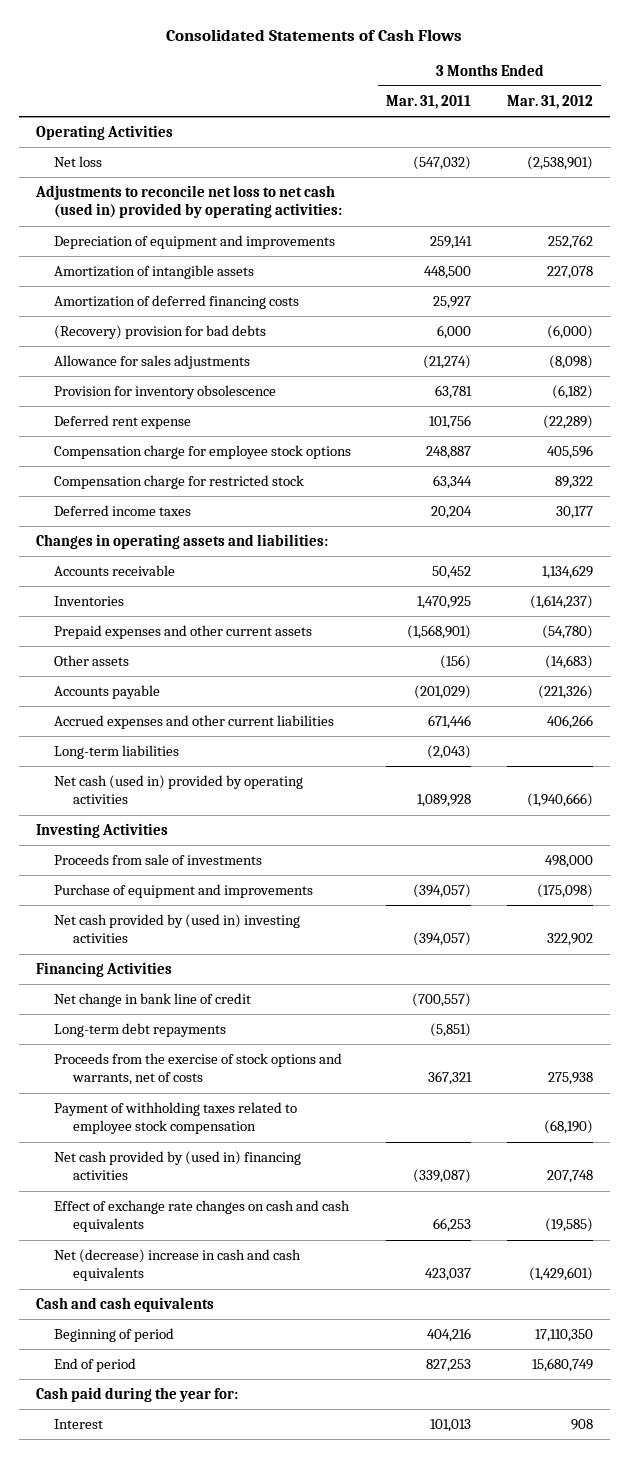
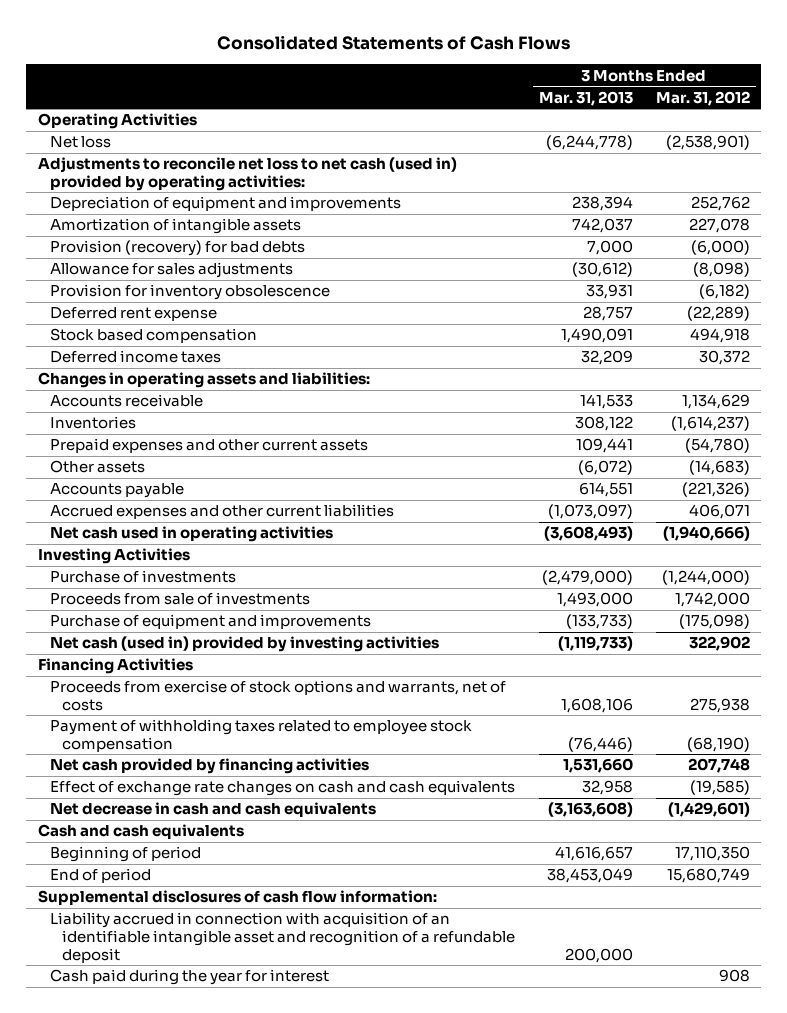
- | 3 Months Ended Mar. 31, 2011 | 3 Months Ended Mar. 31, 2012
+ | 3 Months Ended Mar. 31, 2013 | 3 Months Ended Mar. 31, 2012
- Amortization of deferred financing costs | 25,927 |
- (Recovery) provision for bad debts | 6,000 | (6,000)
+ Provision (recovery) for bad debts | 7,000 | (6,000)
- Compensation charge for employee stock options | 248,887 | 405,596
- Compensation charge for restricted stock | 63,344 | 89,322
- Deferred income taxes | 20,204 | 30,177
+ Stock based compensation | 1,490,091 | 494,918
+ Deferred income taxes | 32,209 | 30,372
- Accrued expenses and other current liabilities | 671,446 | 406,266
- Long-term liabilities | (2,043) |
- Net cash (used in) provided by operating activities | 1,089,928 | (1,940,666)
+ Accrued expenses and other current liabilities | (1,073,097) | 406,071
+ Net cash used in operating activities | (3,608,493) | (1,940,666)
- Proceeds from sale of investments | | 498,000
+ Purchase of investments | (2,479,000) | (1,244,000)
+ Proceeds from sale of investments | 1,493,000 | 1,742,000
- Net cash provided by (used in) investing activities | (394,057) | 322,902
+ Net cash (used in) provided by investing activities | (1,119,733) | 322,902
- Net change in bank line of credit | (700,557) |
- Long-term debt repayments | (5,851) |
- Proceeds from the exercise of stock options and warrants, net of costs | 367,321 | 275,938
+ Proceeds from exercise of stock options and warrants, net of costs | 1,608,106 | 275,938
- Net cash provided by (used in) financing activities | (339,087) | 207,748
+ Net cash provided by financing activities | 1,531,660 | 207,748
- Net (decrease) increase in cash and cash equivalents | 423,037 | (1,429,601)
+ Net decrease in cash and cash equivalents | (3,163,608) | (1,429,601)
- Cash paid during the year for:
- Interest | 101,013 | 908
+ Supplemental disclosures of cash flow information:
+ Liability accrued in connection with acquisition of an identifiable intangible asset and recognition of a refundable deposit | 200,000 |
+ Cash paid during the year for interest | | 908

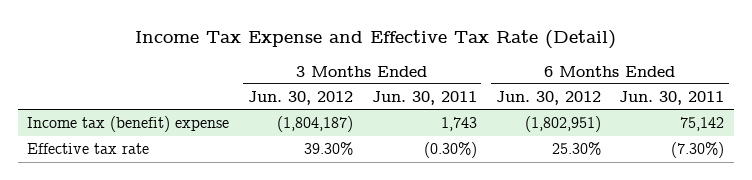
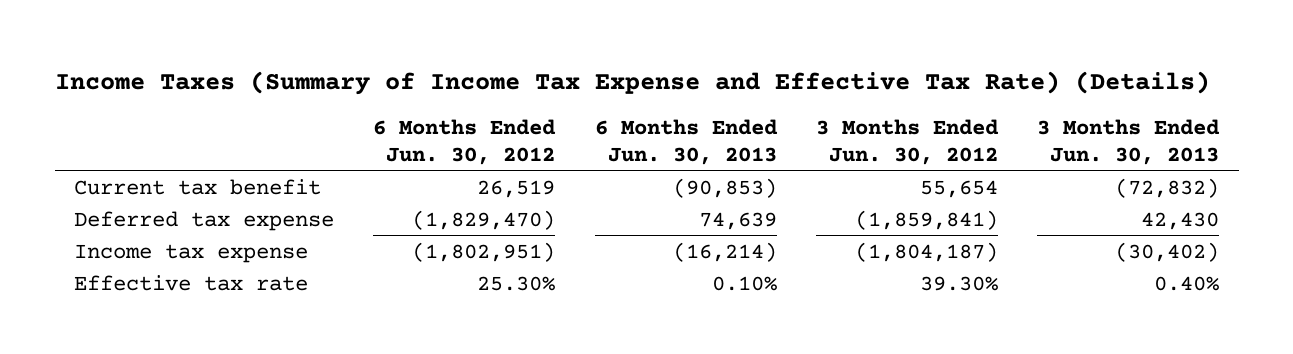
- Income Tax Expense and Effective Tax Rate (Detail)
+ Income Taxes (Summary of Income Tax Expense and Effective Tax Rate) (Details)
- | 3 Months Ended Jun. 30, 2012 | 3 Months Ended Jun. 30, 2011 | 6 Months Ended Jun. 30, 2012 | 6 Months Ended Jun. 30, 2011
+ | 6 Months Ended Jun. 30, 2012 | 6 Months Ended Jun. 30, 2013 | 3 Months Ended Jun. 30, 2012 | 3 Months Ended Jun. 30, 2013
- Income tax (benefit) expense | (1,804,187) | 1,743 | (1,802,951) | 75,142
+ Current tax benefit | 26,519 | (90,853) | 55,654 | (72,832)
+ Deferred tax expense | (1,829,470) | 74,639 | (1,859,841) | 42,430
+ Income tax expense | (1,802,951) | (16,214) | (1,804,187) | (30,402)

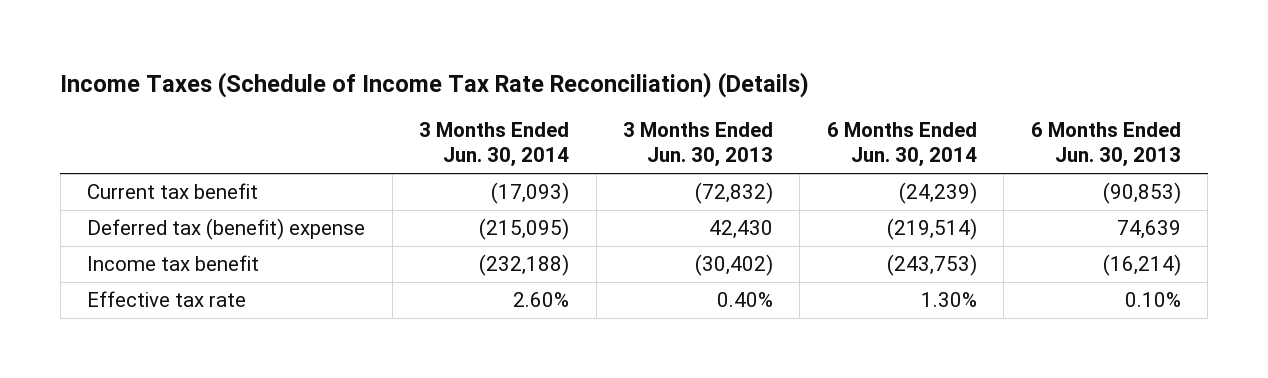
- Income Taxes (Summary of Income Tax Expense and Effective Tax Rate) (Details)
+ Income Taxes (Schedule of Income Tax Rate Reconciliation) (Details)
- | 6 Months Ended Jun. 30, 2012 | 6 Months Ended Jun. 30, 2013 | 3 Months Ended Jun. 30, 2012 | 3 Months Ended Jun. 30, 2013
+ | 3 Months Ended Jun. 30, 2014 | 3 Months Ended Jun. 30, 2013 | 6 Months Ended Jun. 30, 2014 | 6 Months Ended Jun. 30, 2013
- Deferred tax expense | (1,829,470) | 74,639 | (1,859,841) | 42,430
- Income tax expense | (1,802,951) | (16,214) | (1,804,187) | (30,402)
+ Deferred tax (benefit) expense | (215,095) | 42,430 | (219,514) | 74,639
+ Income tax benefit | (232,188) | (30,402) | (243,753) | (16,214)

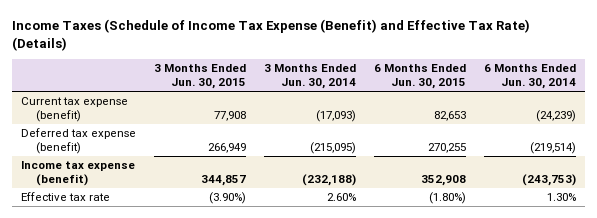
- Income Taxes (Schedule of Income Tax Rate Reconciliation) (Details)
+ Income Taxes (Schedule of Income Tax Expense (Benefit) and Effective Tax Rate) (Details)
- | 3 Months Ended Jun. 30, 2014 | 3 Months Ended Jun. 30, 2013 | 6 Months Ended Jun. 30, 2014 | 6 Months Ended Jun. 30, 2013
+ | 3 Months Ended Jun. 30, 2015 | 3 Months Ended Jun. 30, 2014 | 6 Months Ended Jun. 30, 2015 | 6 Months Ended Jun. 30, 2014
- Current tax benefit | (17,093) | (72,832) | (24,239) | (90,853)
- Deferred tax (benefit) expense | (215,095) | 42,430 | (219,514) | 74,639
- Income tax benefit | (232,188) | (30,402) | (243,753) | (16,214)
+ Current tax expense (benefit) | 77,908 | (17,093) | 82,653 | (24,239)
+ Deferred tax expense (benefit) | 266,949 | (215,095) | 270,255 | (219,514)
+ Income tax expense (benefit) | 344,857 | (232,188) | 352,908 | (243,753)

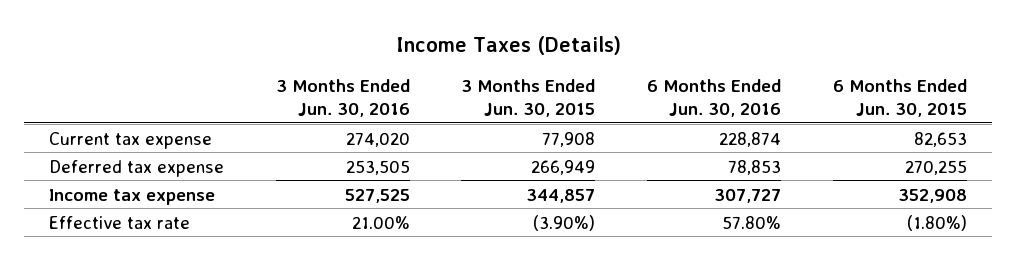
- Income Taxes (Schedule of Income Tax Expense (Benefit) and Effective Tax Rate) (Details)
+ Income Taxes (Details)
- | 3 Months Ended Jun. 30, 2015 | 3 Months Ended Jun. 30, 2014 | 6 Months Ended Jun. 30, 2015 | 6 Months Ended Jun. 30, 2014
+ | 3 Months Ended Jun. 30, 2016 | 3 Months Ended Jun. 30, 2015 | 6 Months Ended Jun. 30, 2016 | 6 Months Ended Jun. 30, 2015
- Current tax expense (benefit) | 77,908 | (17,093) | 82,653 | (24,239)
- Deferred tax expense (benefit) | 266,949 | (215,095) | 270,255 | (219,514)
- Income tax expense (benefit) | 344,857 | (232,188) | 352,908 | (243,753)
+ Current tax expense | 274,020 | 77,908 | 228,874 | 82,653
+ Deferred tax expense | 253,505 | 266,949 | 78,853 | 270,255
+ Income tax expense | 527,525 | 344,857 | 307,727 | 352,908

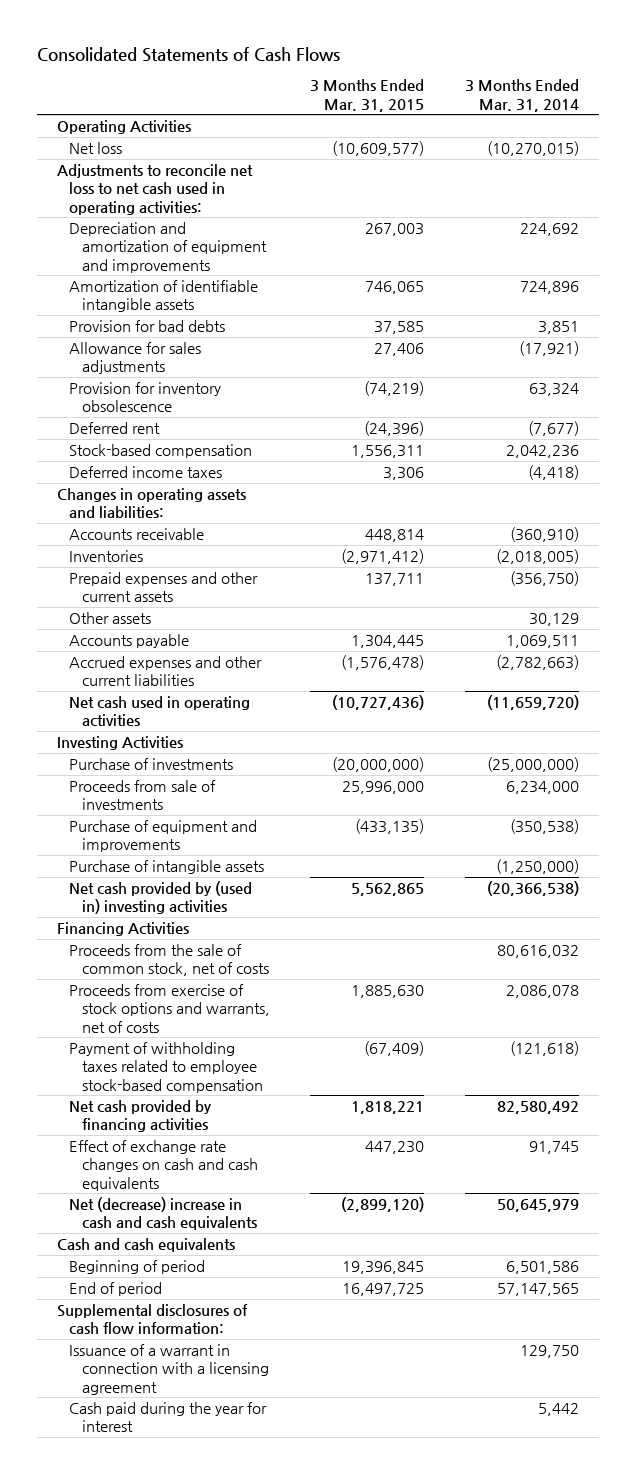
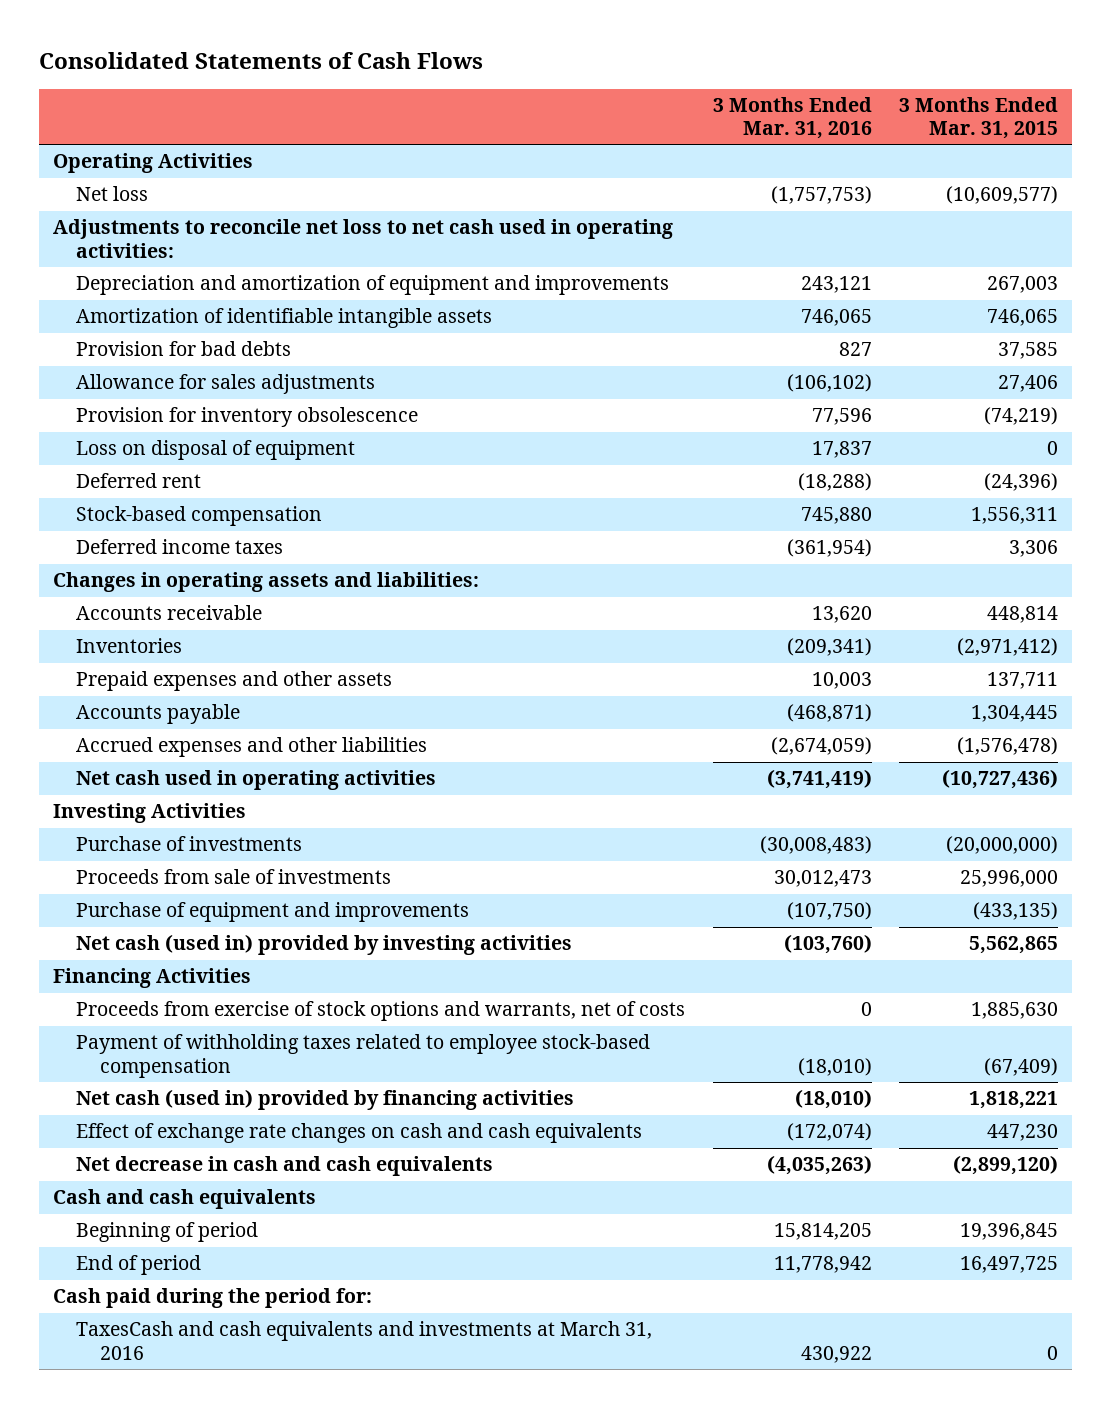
- | 3 Months Ended Mar. 31, 2015 | 3 Months Ended Mar. 31, 2014
+ | 3 Months Ended Mar. 31, 2016 | 3 Months Ended Mar. 31, 2015
+ Loss on disposal of equipment | 17,837 | 0
- Prepaid expenses and other current assets | 137,711 | (356,750)
- Other assets | | 30,129
+ Prepaid expenses and other assets | 10,003 | 137,711
- Accrued expenses and other current liabilities | (1,576,478) | (2,782,663)
+ Accrued expenses and other liabilities | (2,674,059) | (1,576,478)
- Purchase of intangible assets | | (1,250,000)
- Net cash provided by (used in) investing activities | 5,562,865 | (20,366,538)
+ Net cash (used in) provided by investing activities | (103,760) | 5,562,865
- Proceeds from the sale of common stock, net of costs | | 80,616,032
- Net cash provided by financing activities | 1,818,221 | 82,580,492
+ Net cash (used in) provided by financing activities | (18,010) | 1,818,221
- Net (decrease) increase in cash and cash equivalents | (2,899,120) | 50,645,979
+ Net decrease in cash and cash equivalents | (4,035,263) | (2,899,120)
- Supplemental disclosures of cash flow information:
- Issuance of a warrant in connection with a licensing agreement | | 129,750
- Cash paid during the year for interest | | 5,442
+ Cash paid during the period for:
+ TaxesCash and cash equivalents and investments at March 31, 2016 | 430,922 | 0

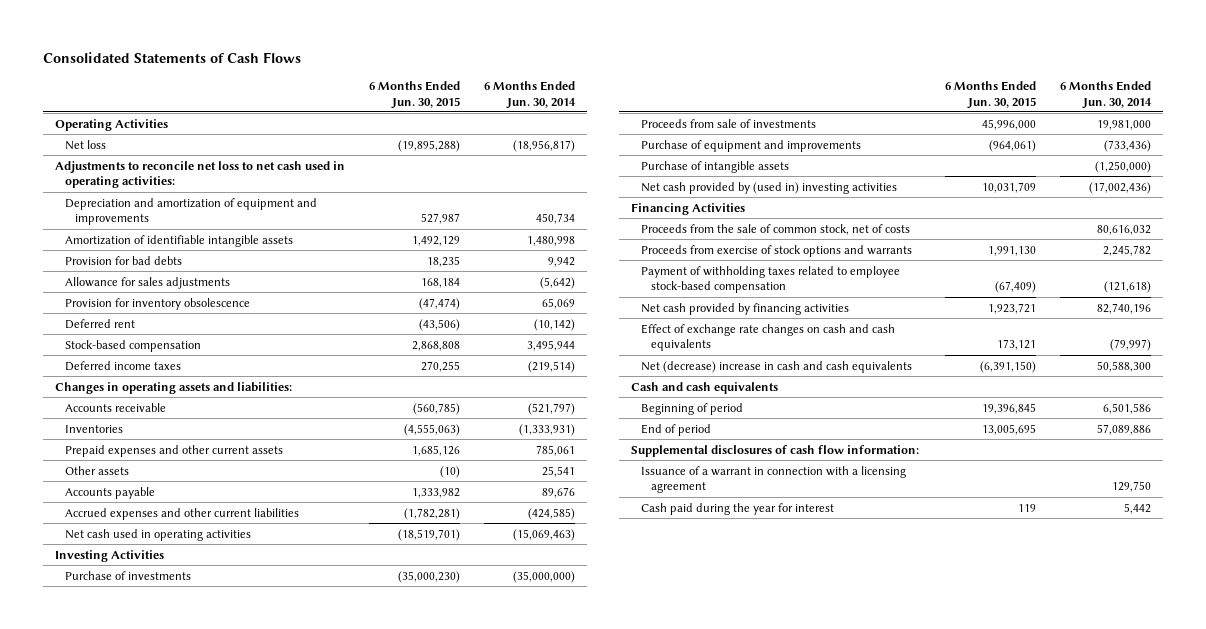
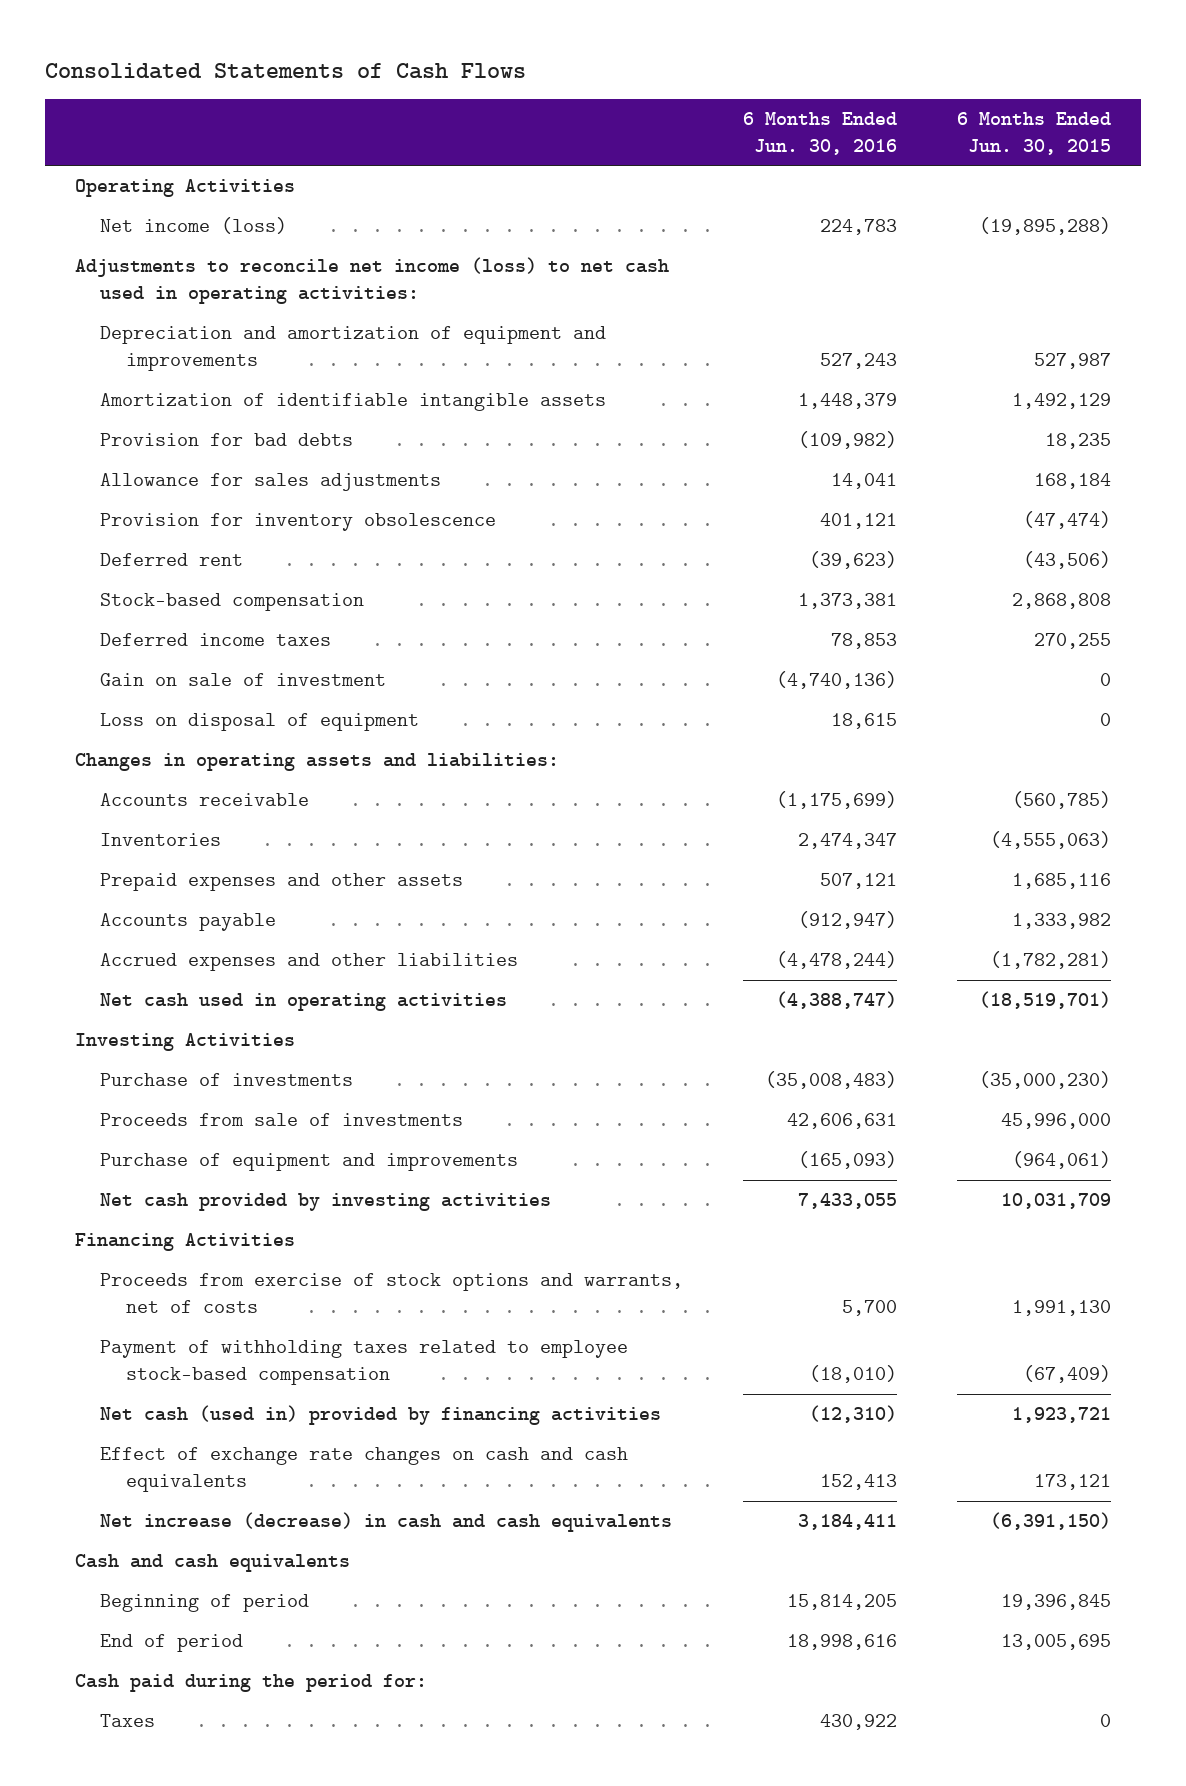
- | 6 Months Ended Jun. 30, 2015 | 6 Months Ended Jun. 30, 2014
+ | 6 Months Ended Jun. 30, 2016 | 6 Months Ended Jun. 30, 2015
- Net loss | (19,895,288) | (18,956,817)
- Adjustments to reconcile net loss to net cash used in operating activities:
+ Net income (loss) | 224,783 | (19,895,288)
+ Adjustments to reconcile net income (loss) to net cash used in operating activities:
+ Gain on sale of investment | (4,740,136) | 0
+ Loss on disposal of equipment | 18,615 | 0
- Prepaid expenses and other current assets | 1,685,126 | 785,061
- Other assets | (10) | 25,541
+ Prepaid expenses and other assets | 507,121 | 1,685,116
- Accrued expenses and other current liabilities | (1,782,281) | (424,585)
+ Accrued expenses and other liabilities | (4,478,244) | (1,782,281)
- Purchase of intangible assets | | (1,250,000)
- Net cash provided by (used in) investing activities | 10,031,709 | (17,002,436)
+ Net cash provided by investing activities | 7,433,055 | 10,031,709
- Proceeds from the sale of common stock, net of costs | | 80,616,032
- Proceeds from exercise of stock options and warrants | 1,991,130 | 2,245,782
+ Proceeds from exercise of stock options and warrants, net of costs | 5,700 | 1,991,130
- Net cash provided by financing activities | 1,923,721 | 82,740,196
+ Net cash (used in) provided by financing activities | (12,310) | 1,923,721
- Net (decrease) increase in cash and cash equivalents | (6,391,150) | 50,588,300
+ Net increase (decrease) in cash and cash equivalents | 3,184,411 | (6,391,150)
- Supplemental disclosures of cash flow information:
- Issuance of a warrant in connection with a licensing agreement | | 129,750
- Cash paid during the year for interest | 119 | 5,442
+ Cash paid during the period for:
+ Taxes | 430,922 | 0

